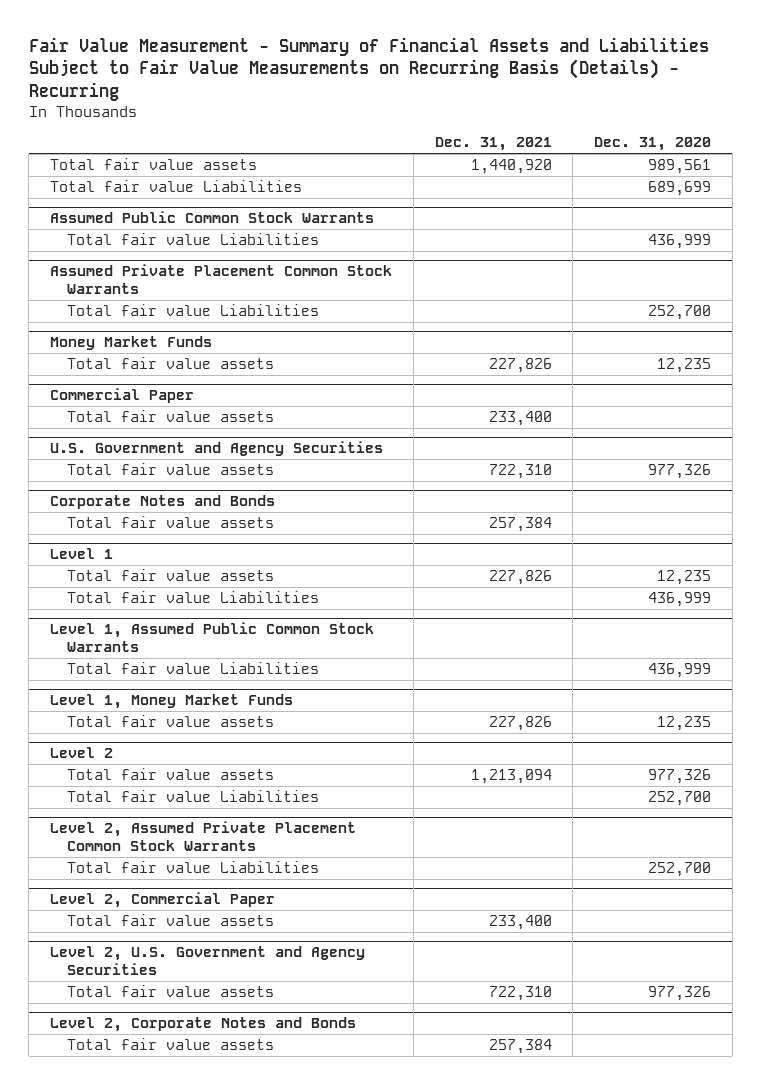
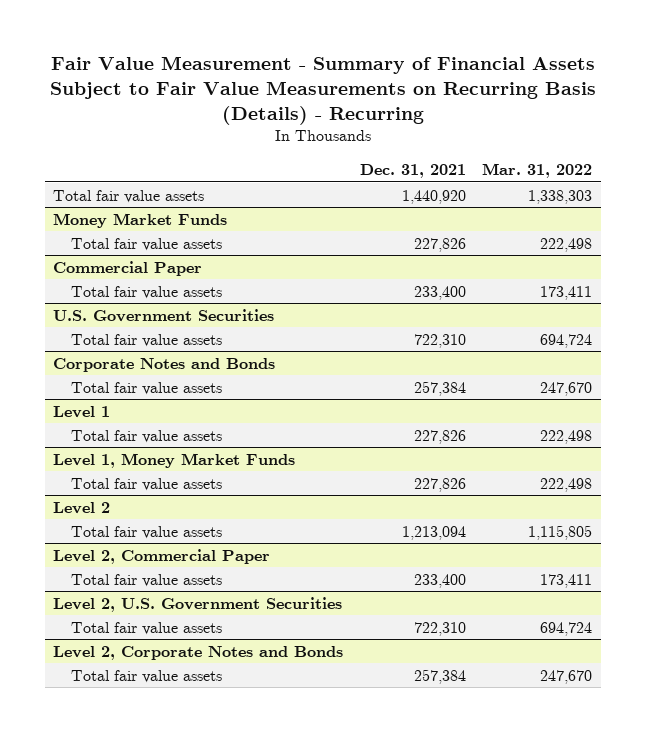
- Fair Value Measurement - Summary of Financial Assets and Liabilities Subject to Fair Value Measurements on Recurring Basis (Details) - Recurring
+ Fair Value Measurement - Summary of Financial Assets Subject to Fair Value Measurements on Recurring Basis (Details) - Recurring
- | Dec. 31, 2021 | Dec. 31, 2020
+ | Dec. 31, 2021 | Mar. 31, 2022
- Total fair value Liabilities | | 689,699
- Assumed Public Common Stock Warrants
- Total fair value Liabilities | | 436,999
- Assumed Private Placement Common Stock Warrants
- Total fair value Liabilities | | 252,700
- U.S. Government and Agency Securities
+ U.S. Government Securities
@ Level 1
- Total fair value Liabilities | | 436,999
- Level 1, Assumed Public Common Stock Warrants
- Total fair value Liabilities | | 436,999
@ Level 2
- Total fair value Liabilities | | 252,700
- Level 2, Assumed Private Placement Common Stock Warrants
- Total fair value Liabilities | | 252,700
- Level 2, U.S. Government and Agency Securities
+ Level 2, U.S. Government Securities

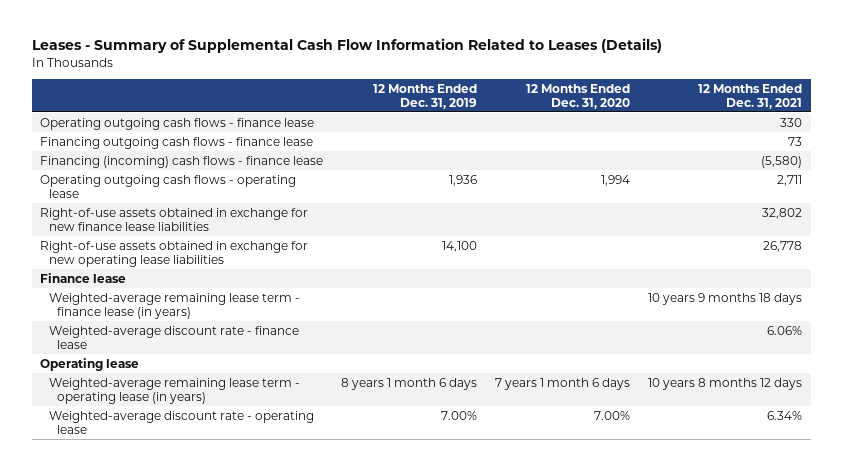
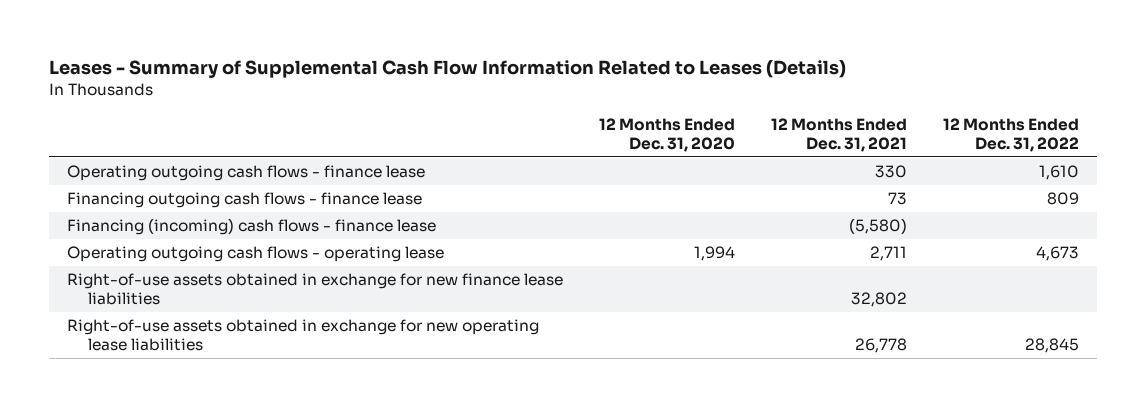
- | 12 Months Ended Dec. 31, 2019 | 12 Months Ended Dec. 31, 2020 | 12 Months Ended Dec. 31, 2021
+ | 12 Months Ended Dec. 31, 2020 | 12 Months Ended Dec. 31, 2021 | 12 Months Ended Dec. 31, 2022
- Finance lease
- Weighted-average remaining lease term - finance lease (in years) | | | 10 years 9 months 18 days
- Weighted-average discount rate - finance lease | | | 6.06%
- Operating lease
- Weighted-average remaining lease term - operating lease (in years) | 8 years 1 month 6 days | 7 years 1 month 6 days | 10 years 8 months 12 days
- Weighted-average discount rate - operating lease | 7.00% | 7.00% | 6.34%

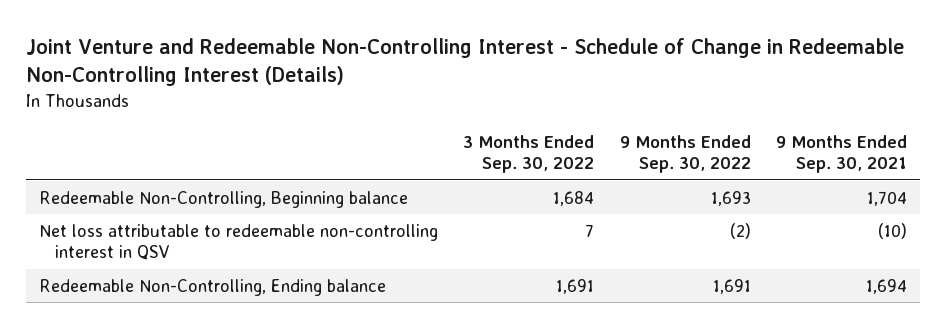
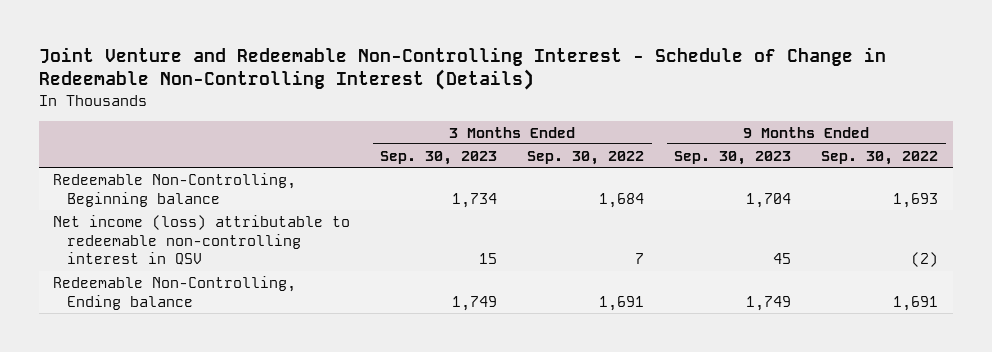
- | 3 Months Ended Sep. 30, 2022 | 9 Months Ended Sep. 30, 2022 | 9 Months Ended Sep. 30, 2021
+ | 3 Months Ended Sep. 30, 2023 | 3 Months Ended Sep. 30, 2022 | 9 Months Ended Sep. 30, 2023 | 9 Months Ended Sep. 30, 2022
- Net loss attributable to redeemable non-controlling interest in QSV | 7 | (2) | (10)
+ Net income (loss) attributable to redeemable non-controlling interest in QSV | 15 | 7 | 45 | (2)

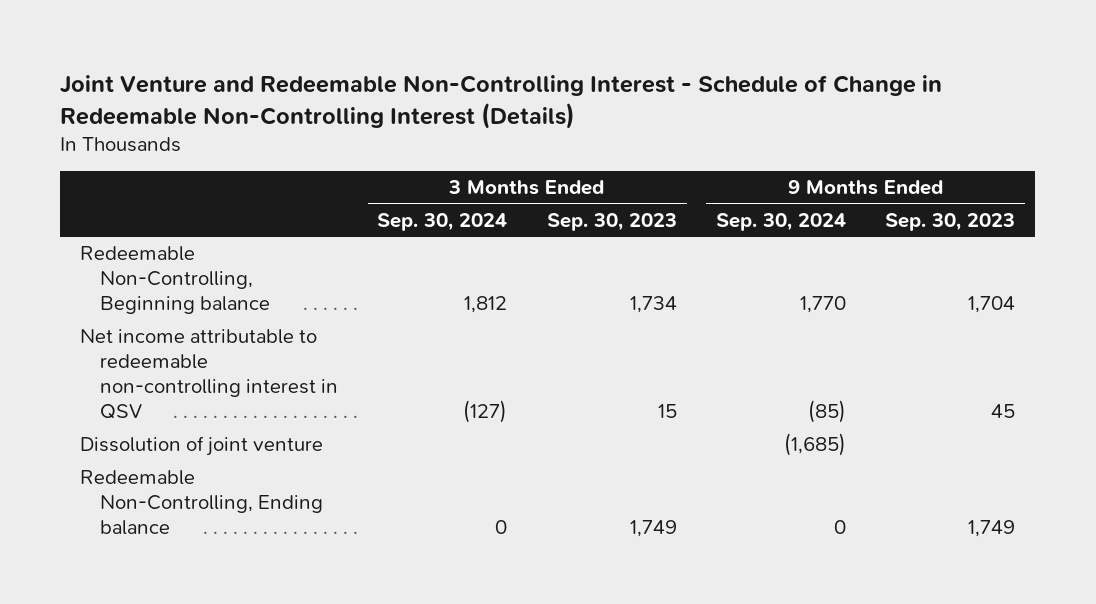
- | 3 Months Ended Sep. 30, 2023 | 3 Months Ended Sep. 30, 2022 | 9 Months Ended Sep. 30, 2023 | 9 Months Ended Sep. 30, 2022
+ | 3 Months Ended Sep. 30, 2024 | 3 Months Ended Sep. 30, 2023 | 9 Months Ended Sep. 30, 2024 | 9 Months Ended Sep. 30, 2023
- Net income (loss) attributable to redeemable non-controlling interest in QSV | 15 | 7 | 45 | (2)
+ Net income attributable to redeemable non-controlling interest in QSV | (127) | 15 | (85) | 45
+ Dissolution of joint venture | | | (1,685) |

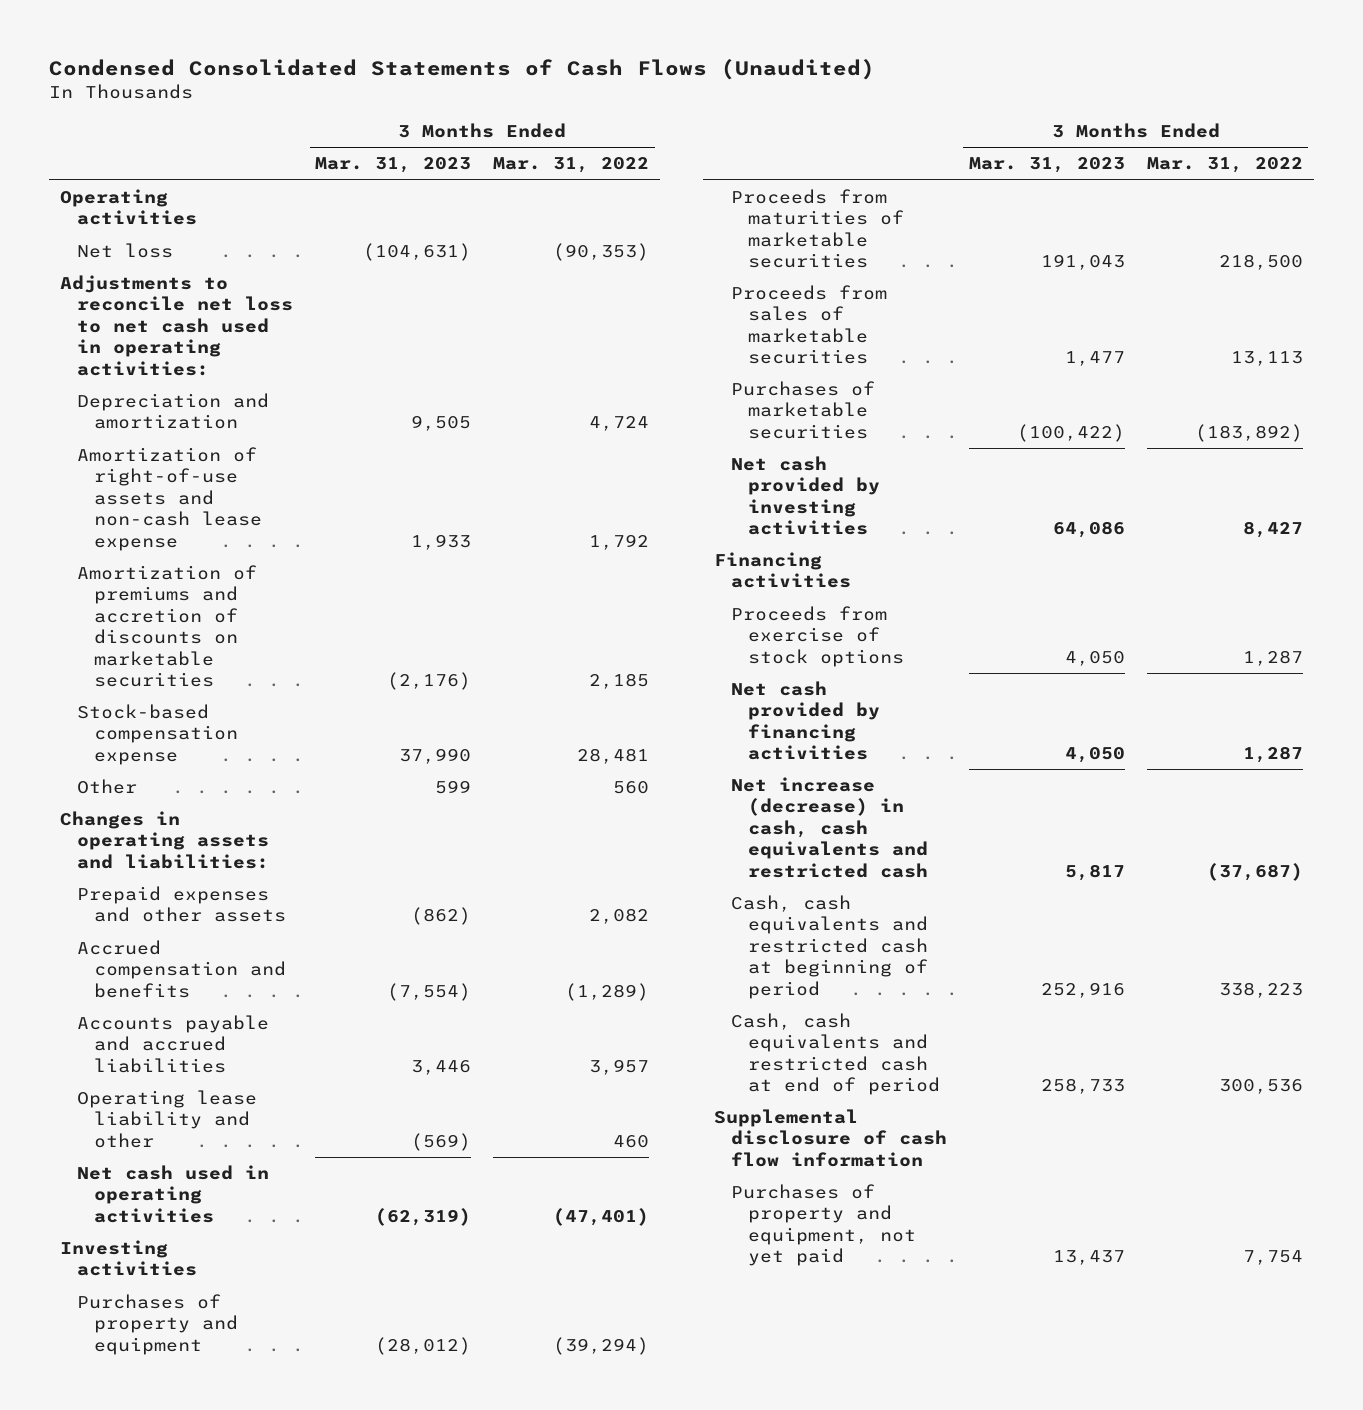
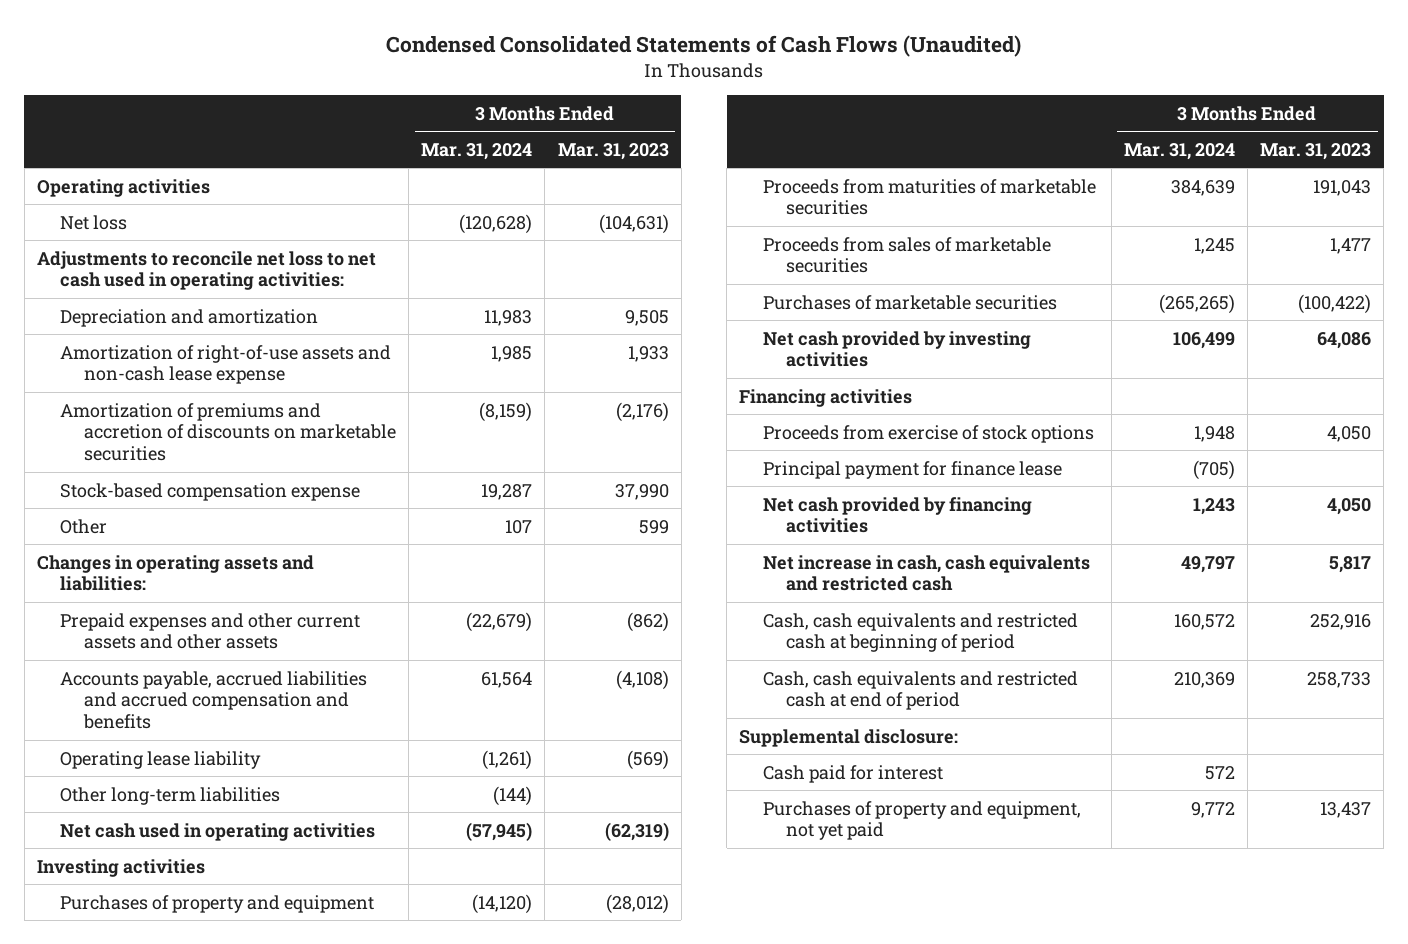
- | 3 Months Ended Mar. 31, 2023 | 3 Months Ended Mar. 31, 2022
+ | 3 Months Ended Mar. 31, 2024 | 3 Months Ended Mar. 31, 2023
- Prepaid expenses and other assets | (862) | 2,082
- Accrued compensation and benefits | (7,554) | (1,289)
- Accounts payable and accrued liabilities | 3,446 | 3,957
- Operating lease liability and other | (569) | 460
+ Prepaid expenses and other current assets and other assets | (22,679) | (862)
+ Accounts payable, accrued liabilities and accrued compensation and benefits | 61,564 | (4,108)
+ Operating lease liability | (1,261) | (569)
+ Other long-term liabilities | (144) |
+ Principal payment for finance lease | (705) |
- Net increase (decrease) in cash, cash equivalents and restricted cash | 5,817 | (37,687)
+ Net increase in cash, cash equivalents and restricted cash | 49,797 | 5,817
- Supplemental disclosure of cash flow information
+ Supplemental disclosure:
+ Cash paid for interest | 572 |

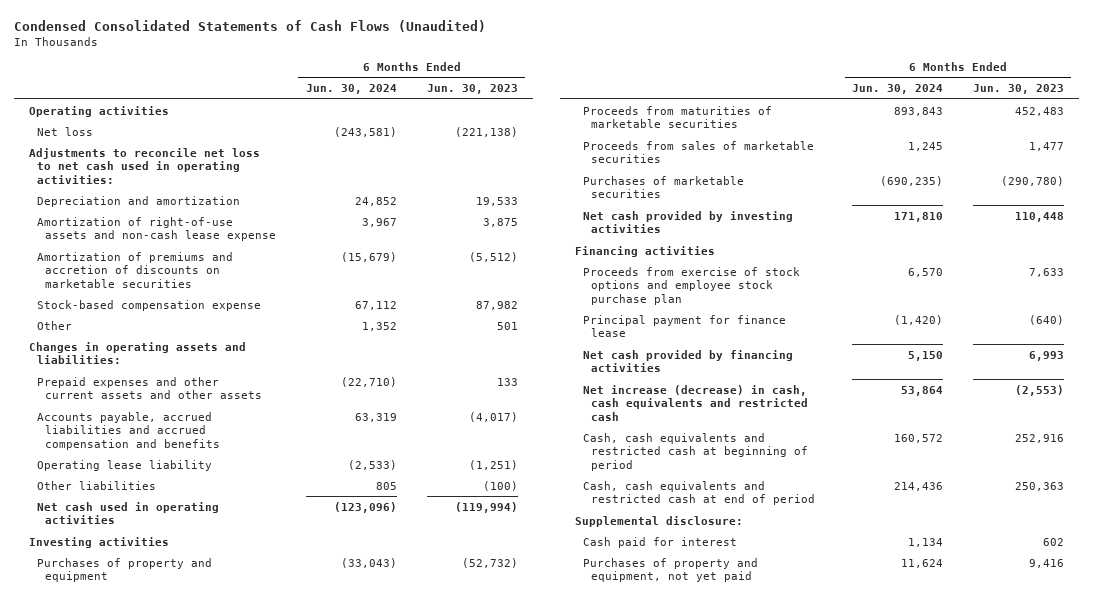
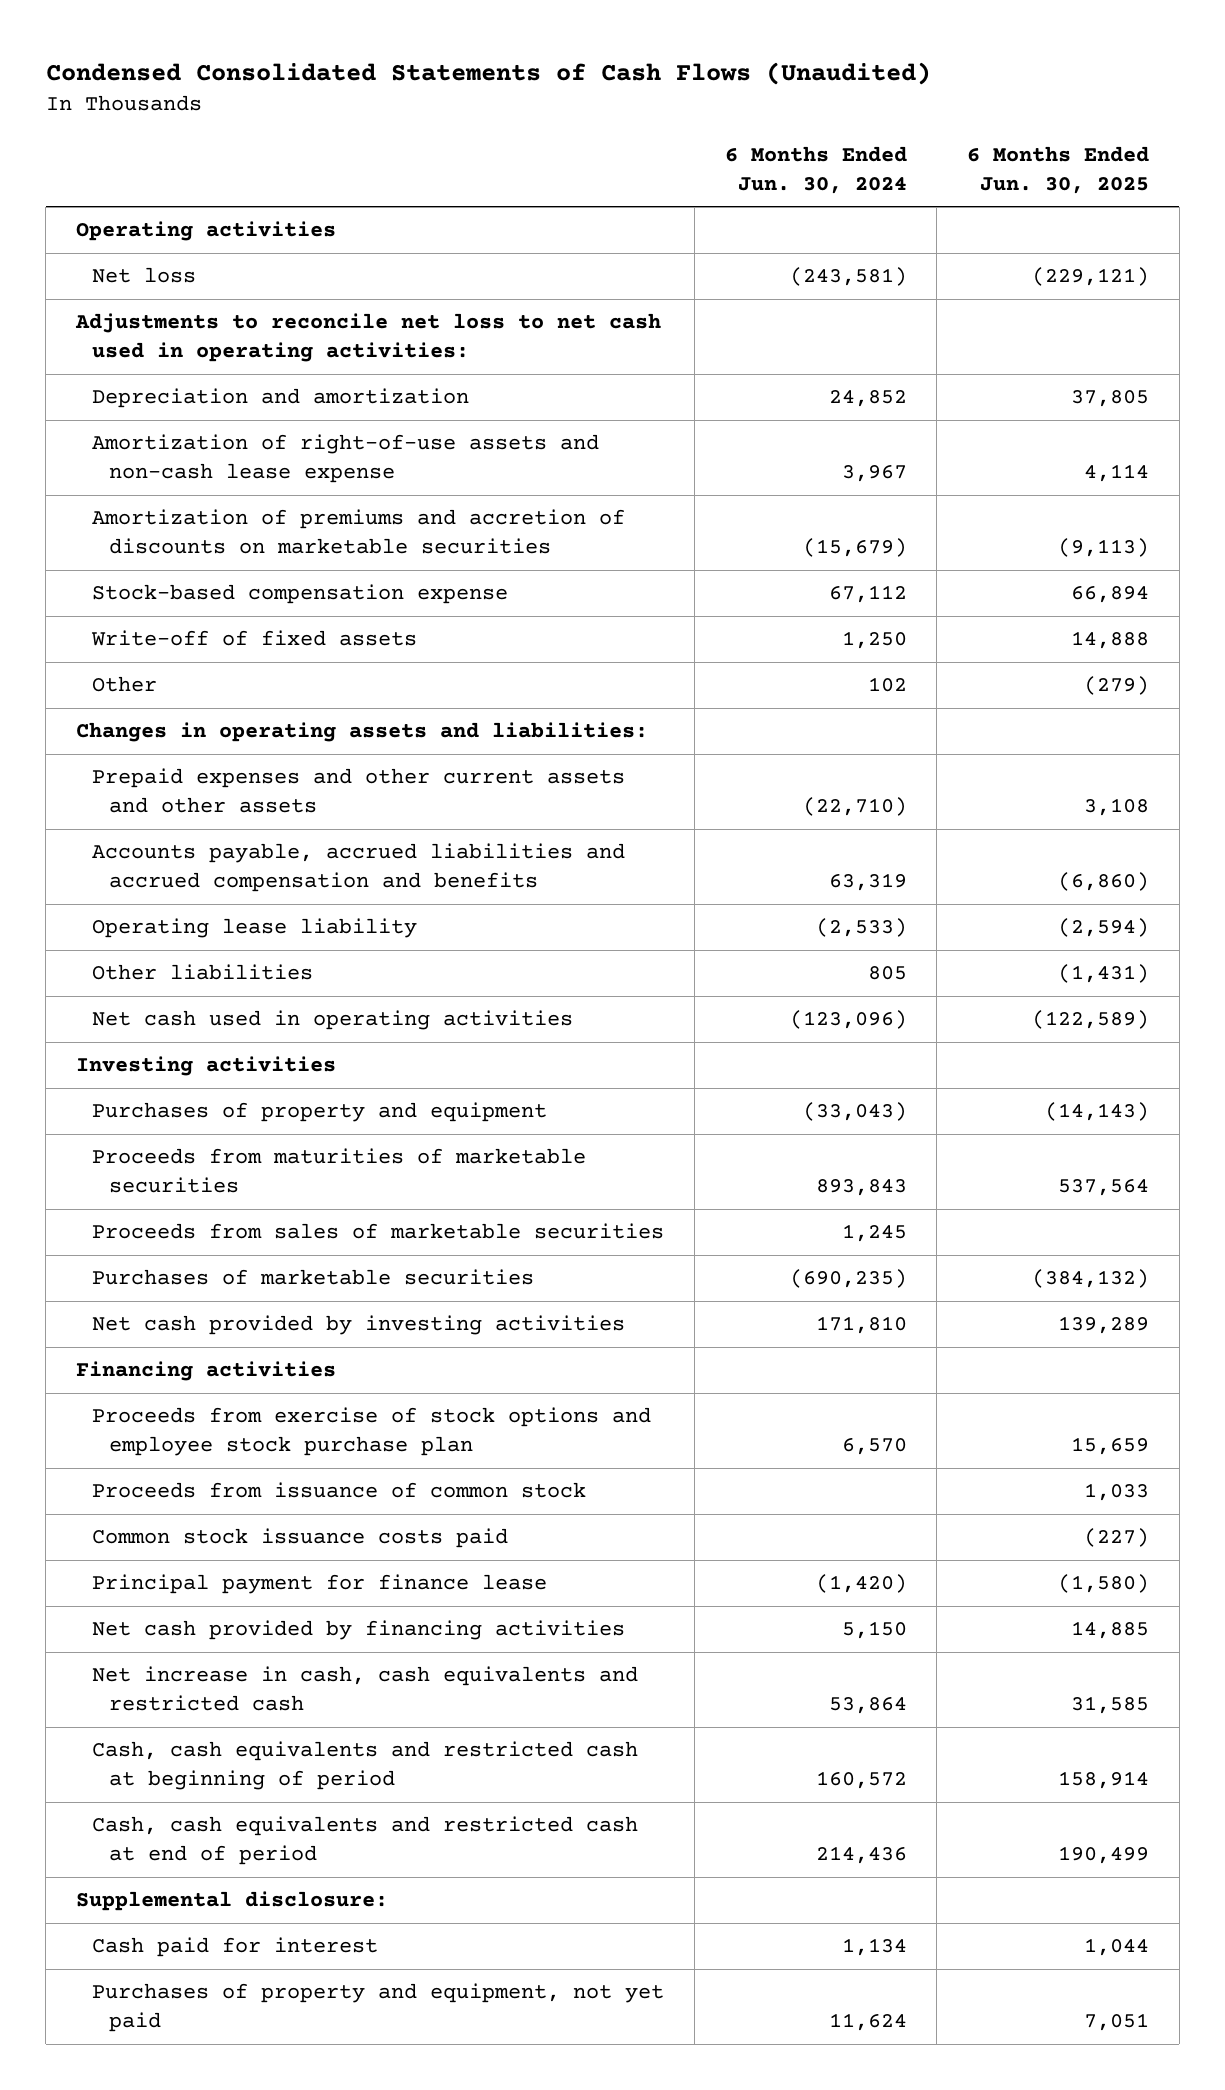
- | 6 Months Ended Jun. 30, 2024 | 6 Months Ended Jun. 30, 2023
+ | 6 Months Ended Jun. 30, 2024 | 6 Months Ended Jun. 30, 2025
- Other | 1,352 | 501
+ Write-off of fixed assets | 1,250 | 14,888
+ Other | 102 | (279)
+ Proceeds from issuance of common stock | | 1,033
+ Common stock issuance costs paid | | (227)
- Net increase (decrease) in cash, cash equivalents and restricted cash | 53,864 | (2,553)
+ Net increase in cash, cash equivalents and restricted cash | 53,864 | 31,585

